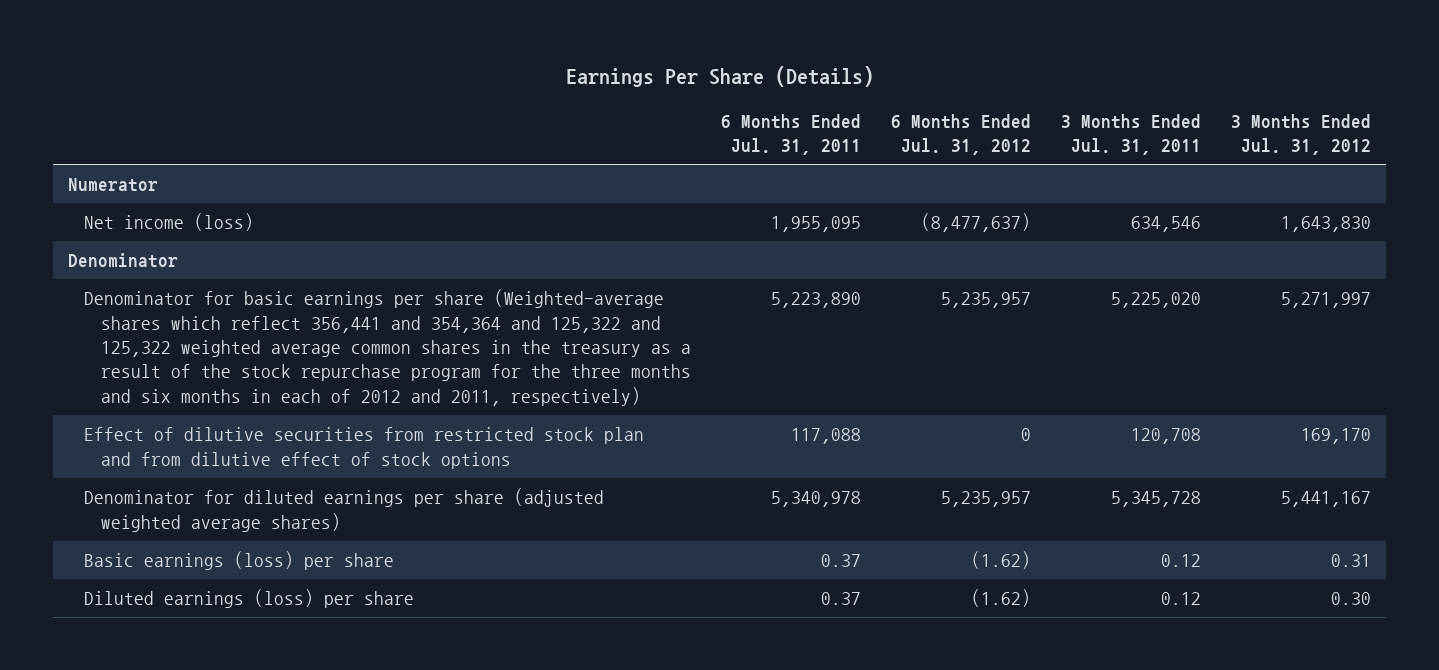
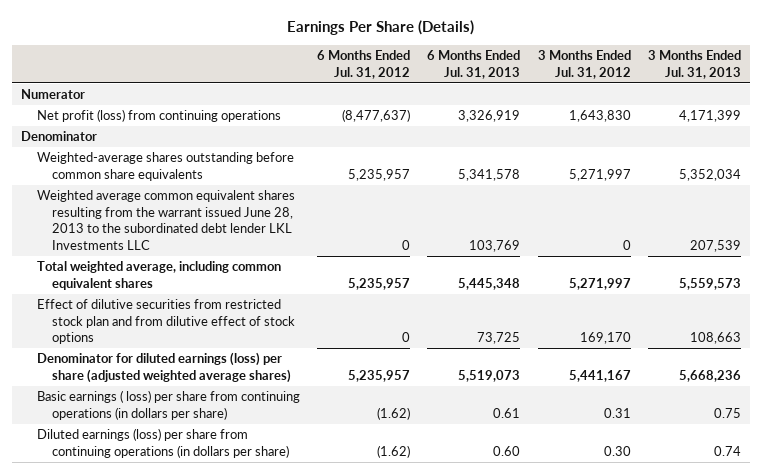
- | 6 Months Ended Jul. 31, 2011 | 6 Months Ended Jul. 31, 2012 | 3 Months Ended Jul. 31, 2011 | 3 Months Ended Jul. 31, 2012
+ | 6 Months Ended Jul. 31, 2012 | 6 Months Ended Jul. 31, 2013 | 3 Months Ended Jul. 31, 2012 | 3 Months Ended Jul. 31, 2013
- Net income (loss) | 1,955,095 | (8,477,637) | 634,546 | 1,643,830
+ Net profit (loss) from continuing operations | (8,477,637) | 3,326,919 | 1,643,830 | 4,171,399
- Denominator for basic earnings per share (Weighted-average shares which reflect 356,441 and 354,364 and 125,322 and 125,322 weighted average common shares in the treasury as a result of the stock repurchase program for the three months and six months in each of 2012 and 2011, respectively) | 5,223,890 | 5,235,957 | 5,225,020 | 5,271,997
+ Weighted-average shares outstanding before common share equivalents | 5,235,957 | 5,341,578 | 5,271,997 | 5,352,034
+ Weighted average common equivalent shares resulting from the warrant issued June 28, 2013 to the subordinated debt lender LKL Investments LLC | 0 | 103,769 | 0 | 207,539
+ Total weighted average, including common equivalent shares | 5,235,957 | 5,445,348 | 5,271,997 | 5,559,573
- Denominator for diluted earnings per share (adjusted weighted average shares) | 5,340,978 | 5,235,957 | 5,345,728 | 5,441,167
- Basic earnings (loss) per share | 0.37 | (1.62) | 0.12 | 0.31
- Diluted earnings (loss) per share | 0.37 | (1.62) | 0.12 | 0.30
+ Denominator for diluted earnings (loss) per share (adjusted weighted average shares) | 5,235,957 | 5,519,073 | 5,441,167 | 5,668,236
+ Basic earnings ( loss) per share from continuing operations (in dollars per share) | (1.62) | 0.61 | 0.31 | 0.75
+ Diluted earnings (loss) per share from continuing operations (in dollars per share) | (1.62) | 0.60 | 0.30 | 0.74

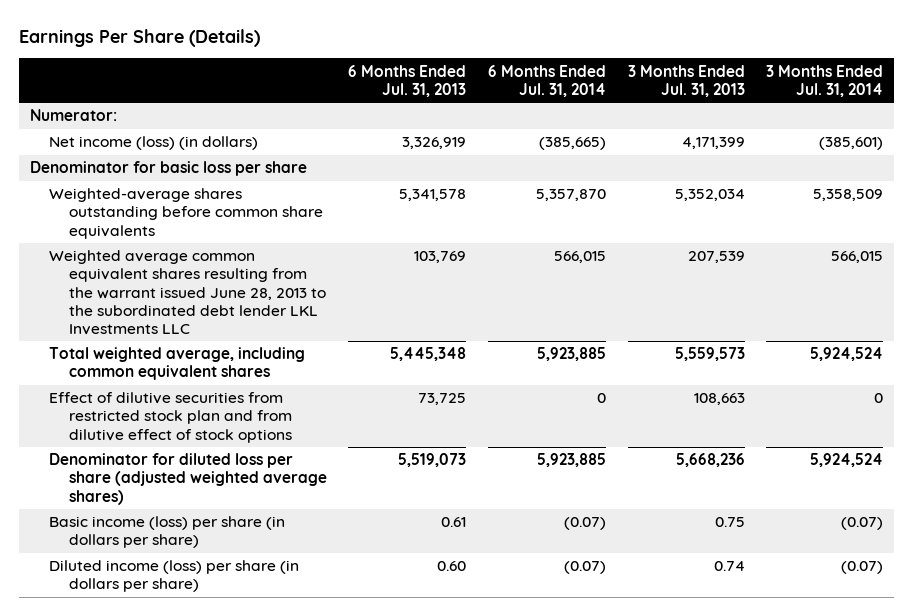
- | 6 Months Ended Jul. 31, 2012 | 6 Months Ended Jul. 31, 2013 | 3 Months Ended Jul. 31, 2012 | 3 Months Ended Jul. 31, 2013
+ | 6 Months Ended Jul. 31, 2013 | 6 Months Ended Jul. 31, 2014 | 3 Months Ended Jul. 31, 2013 | 3 Months Ended Jul. 31, 2014
- Numerator
- Net profit (loss) from continuing operations | (8,477,637) | 3,326,919 | 1,643,830 | 4,171,399
- Denominator
+ Numerator:
+ Net income (loss) (in dollars) | 3,326,919 | (385,665) | 4,171,399 | (385,601)
+ Denominator for basic loss per share
- Denominator for diluted earnings (loss) per share (adjusted weighted average shares) | 5,235,957 | 5,519,073 | 5,441,167 | 5,668,236
- Basic earnings ( loss) per share from continuing operations (in dollars per share) | (1.62) | 0.61 | 0.31 | 0.75
- Diluted earnings (loss) per share from continuing operations (in dollars per share) | (1.62) | 0.60 | 0.30 | 0.74
+ Denominator for diluted loss per share (adjusted weighted average shares) | 5,519,073 | 5,923,885 | 5,668,236 | 5,924,524
+ Basic income (loss) per share (in dollars per share) | 0.61 | (0.07) | 0.75 | (0.07)
+ Diluted income (loss) per share (in dollars per share) | 0.60 | (0.07) | 0.74 | (0.07)

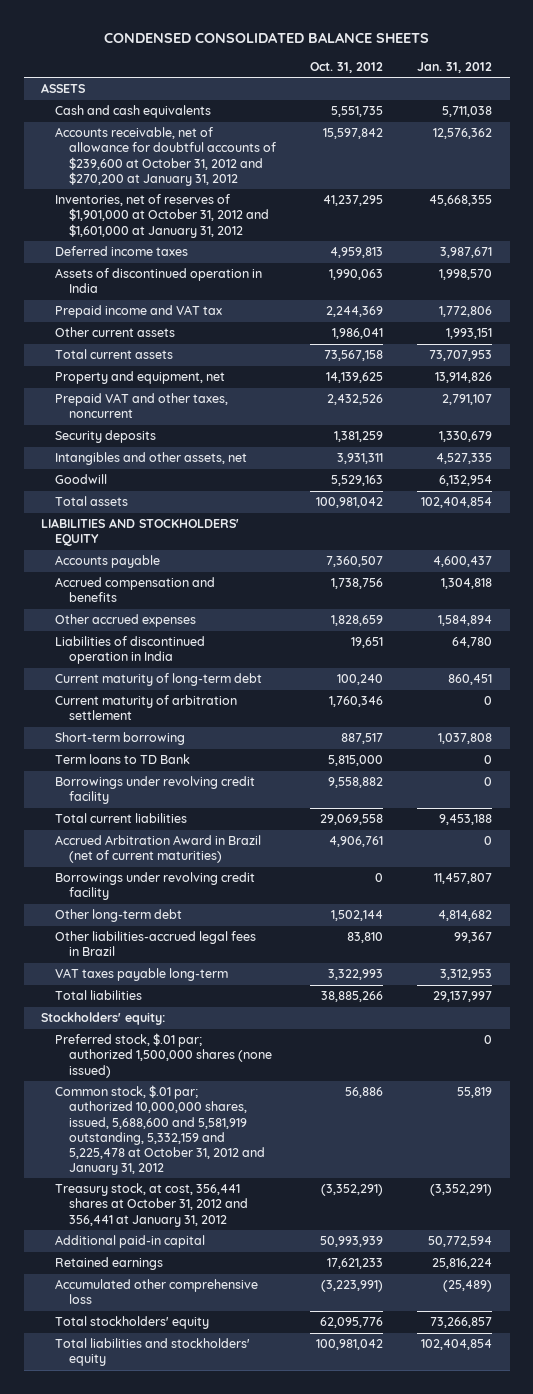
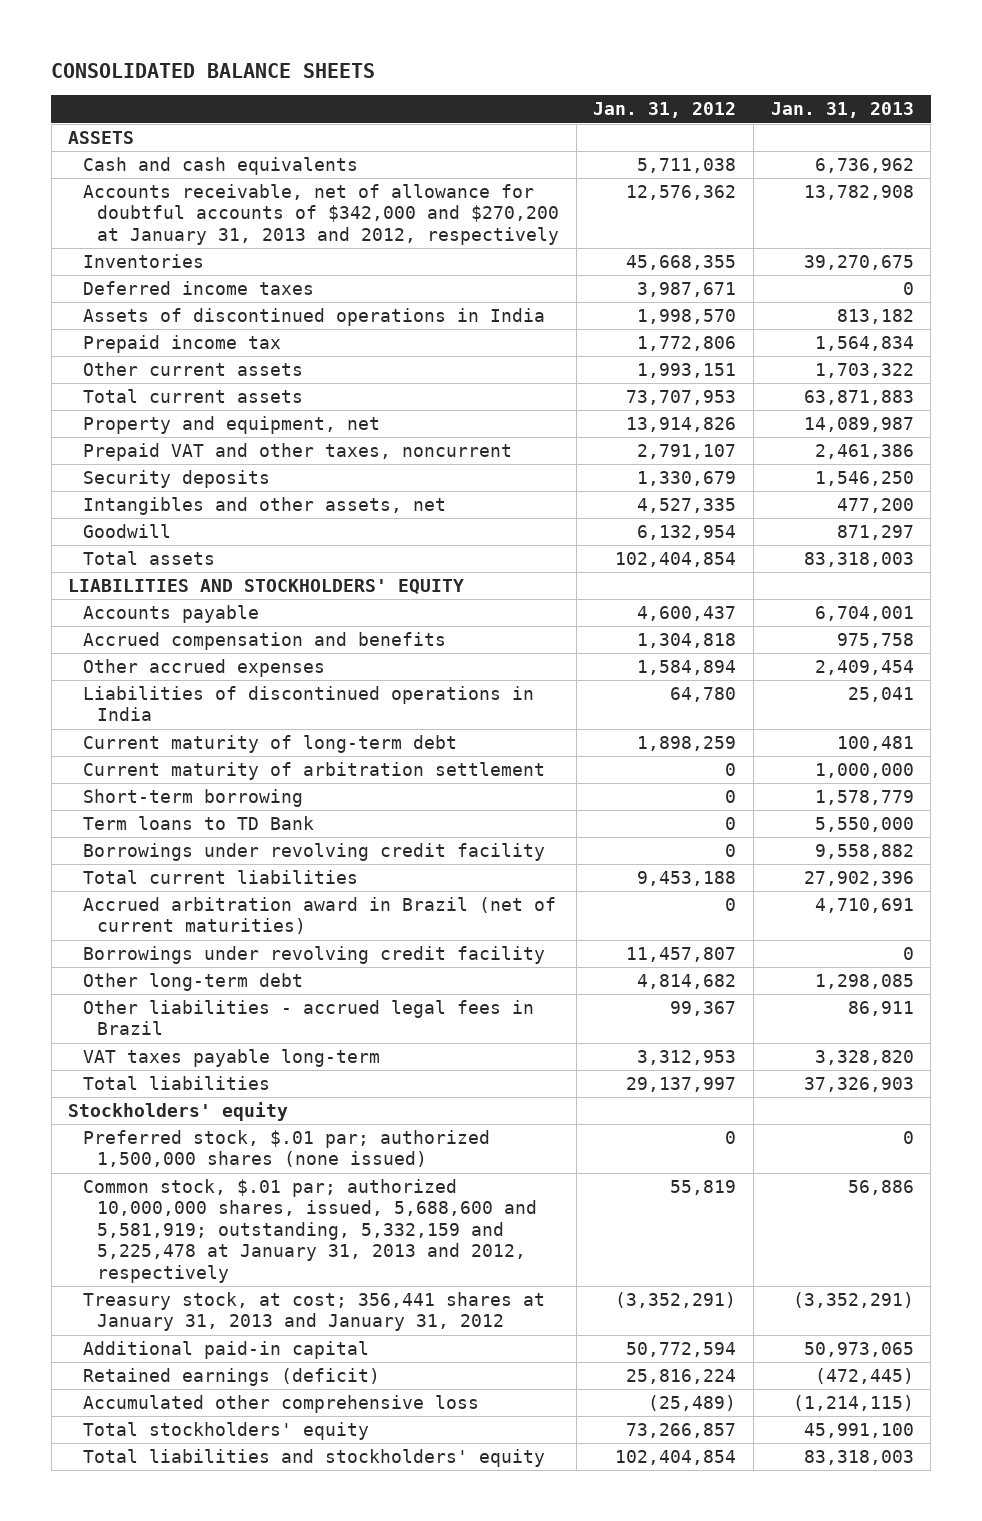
- CONDENSED CONSOLIDATED BALANCE SHEETS
+ CONSOLIDATED BALANCE SHEETS
- | Oct. 31, 2012 | Jan. 31, 2012
+ | Jan. 31, 2012 | Jan. 31, 2013
- Accounts receivable, net of allowance for doubtful accounts of $239,600 at October 31, 2012 and $270,200 at January 31, 2012 | 15,597,842 | 12,576,362
- Inventories, net of reserves of $1,901,000 at October 31, 2012 and $1,601,000 at January 31, 2012 | 41,237,295 | 45,668,355
+ Accounts receivable, net of allowance for doubtful accounts of $342,000 and $270,200 at January 31, 2013 and 2012, respectively | 12,576,362 | 13,782,908
+ Inventories | 45,668,355 | 39,270,675
- Assets of discontinued operation in India | 1,990,063 | 1,998,570
- Prepaid income and VAT tax | 2,244,369 | 1,772,806
+ Assets of discontinued operations in India | 1,998,570 | 813,182
+ Prepaid income tax | 1,772,806 | 1,564,834
- Liabilities of discontinued operation in India | 19,651 | 64,780
- Current maturity of long-term debt | 100,240 | 860,451
+ Liabilities of discontinued operations in India | 64,780 | 25,041
+ Current maturity of long-term debt | 1,898,259 | 100,481
- Short-term borrowing | 887,517 | 1,037,808
+ Short-term borrowing | 0 | 1,578,779
- Accrued Arbitration Award in Brazil (net of current maturities) | 4,906,761 | 0
+ Accrued arbitration award in Brazil (net of current maturities) | 0 | 4,710,691
- Other liabilities-accrued legal fees in Brazil | 83,810 | 99,367
+ Other liabilities - accrued legal fees in Brazil | 99,367 | 86,911
- Stockholders' equity:
+ Stockholders' equity
- Common stock, $.01 par; authorized 10,000,000 shares, issued, 5,688,600 and 5,581,919 outstanding, 5,332,159 and 5,225,478 at October 31, 2012 and January 31, 2012 | 56,886 | 55,819
- Treasury stock, at cost, 356,441 shares at October 31, 2012 and 356,441 at January 31, 2012 | (3,352,291) | (3,352,291)
+ Common stock, $.01 par; authorized 10,000,000 shares, issued, 5,688,600 and 5,581,919; outstanding, 5,332,159 and 5,225,478 at January 31, 2013 and 2012, respectively | 55,819 | 56,886
+ Treasury stock, at cost; 356,441 shares at January 31, 2013 and January 31, 2012 | (3,352,291) | (3,352,291)
- Retained earnings | 17,621,233 | 25,816,224
+ Retained earnings (deficit) | 25,816,224 | (472,445)

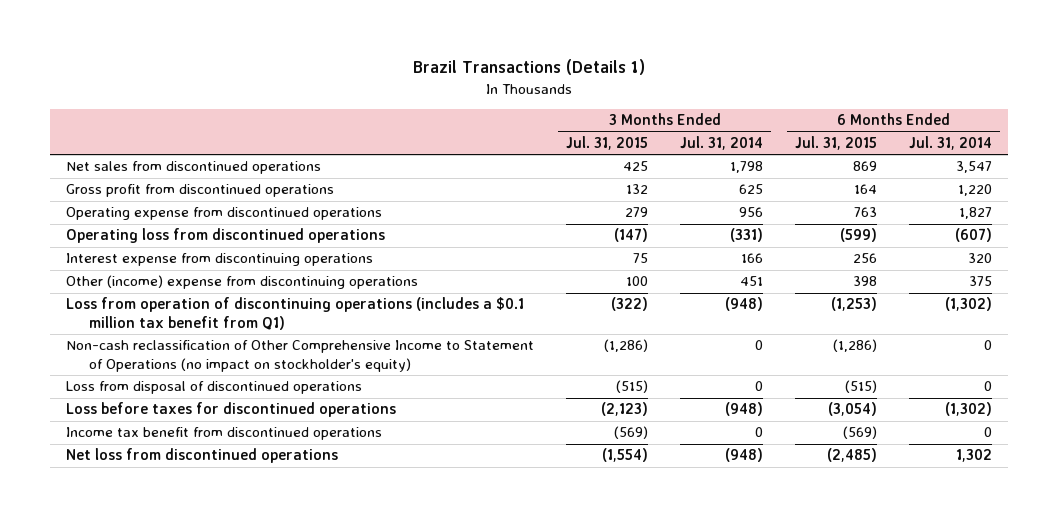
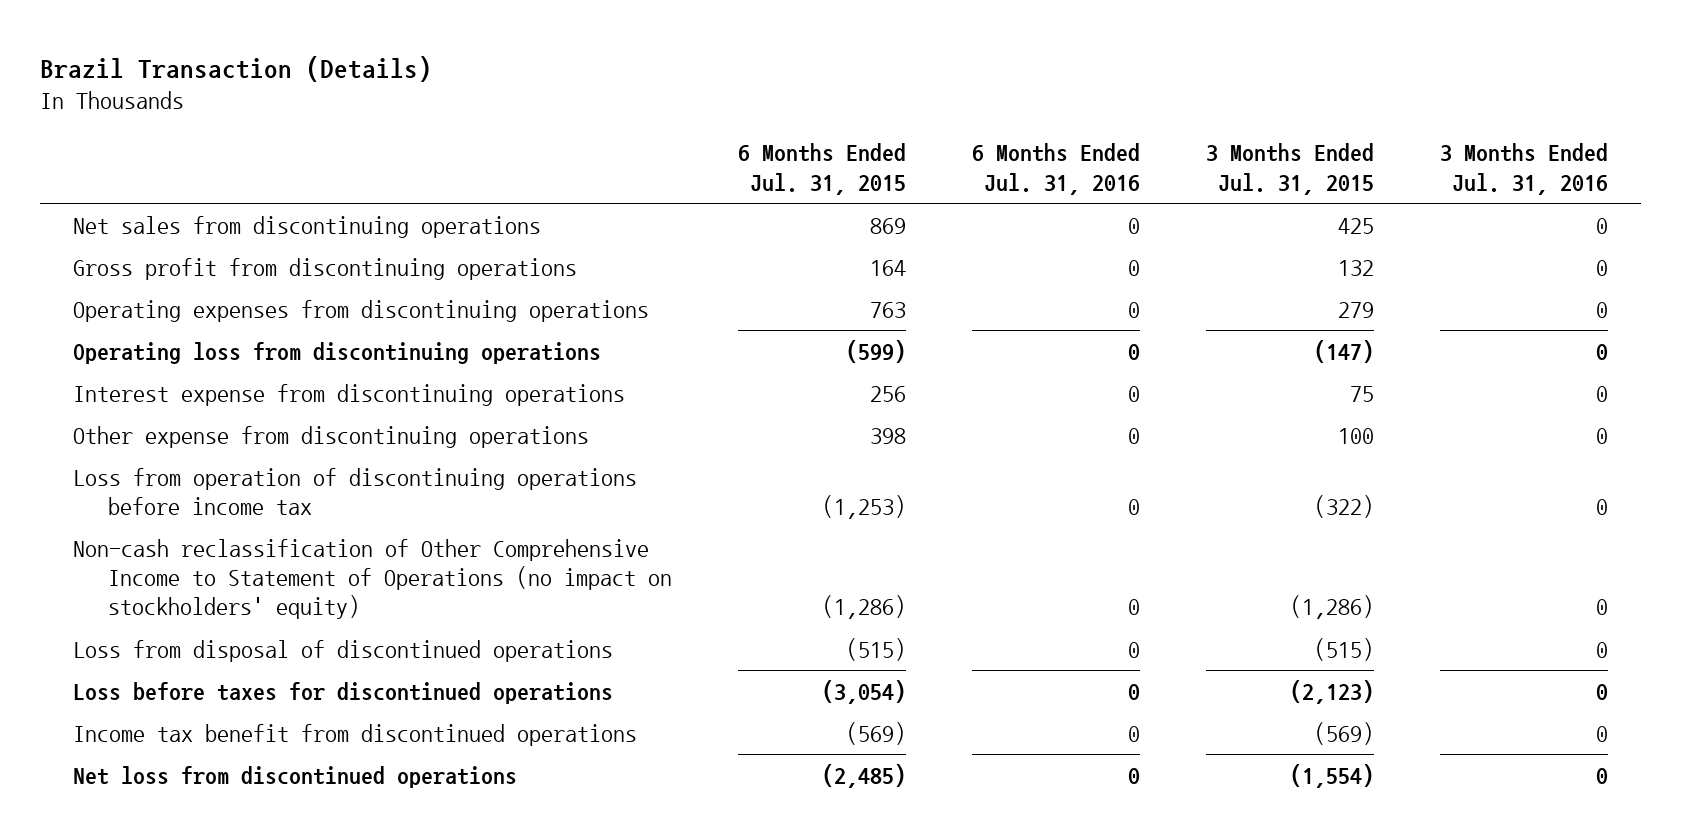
- Brazil Transactions (Details 1)
+ Brazil Transaction (Details)
- | 3 Months Ended Jul. 31, 2015 | 3 Months Ended Jul. 31, 2014 | 6 Months Ended Jul. 31, 2015 | 6 Months Ended Jul. 31, 2014
+ | 6 Months Ended Jul. 31, 2015 | 6 Months Ended Jul. 31, 2016 | 3 Months Ended Jul. 31, 2015 | 3 Months Ended Jul. 31, 2016
- Net sales from discontinued operations | 425 | 1,798 | 869 | 3,547
- Gross profit from discontinued operations | 132 | 625 | 164 | 1,220
- Operating expense from discontinued operations | 279 | 956 | 763 | 1,827
- Operating loss from discontinued operations | (147) | (331) | (599) | (607)
+ Net sales from discontinuing operations | 869 | 0 | 425 | 0
+ Gross profit from discontinuing operations | 164 | 0 | 132 | 0
+ Operating expenses from discontinuing operations | 763 | 0 | 279 | 0
+ Operating loss from discontinuing operations | (599) | 0 | (147) | 0
- Other (income) expense from discontinuing operations | 100 | 451 | 398 | 375
- Loss from operation of discontinuing operations (includes a $0.1 million tax benefit from Q1) | (322) | (948) | (1,253) | (1,302)
- Non-cash reclassification of Other Comprehensive Income to Statement of Operations (no impact on stockholder's equity) | (1,286) | 0 | (1,286) | 0
+ Other expense from discontinuing operations | 398 | 0 | 100 | 0
+ Loss from operation of discontinuing operations before income tax | (1,253) | 0 | (322) | 0
+ Non-cash reclassification of Other Comprehensive Income to Statement of Operations (no impact on stockholders' equity) | (1,286) | 0 | (1,286) | 0

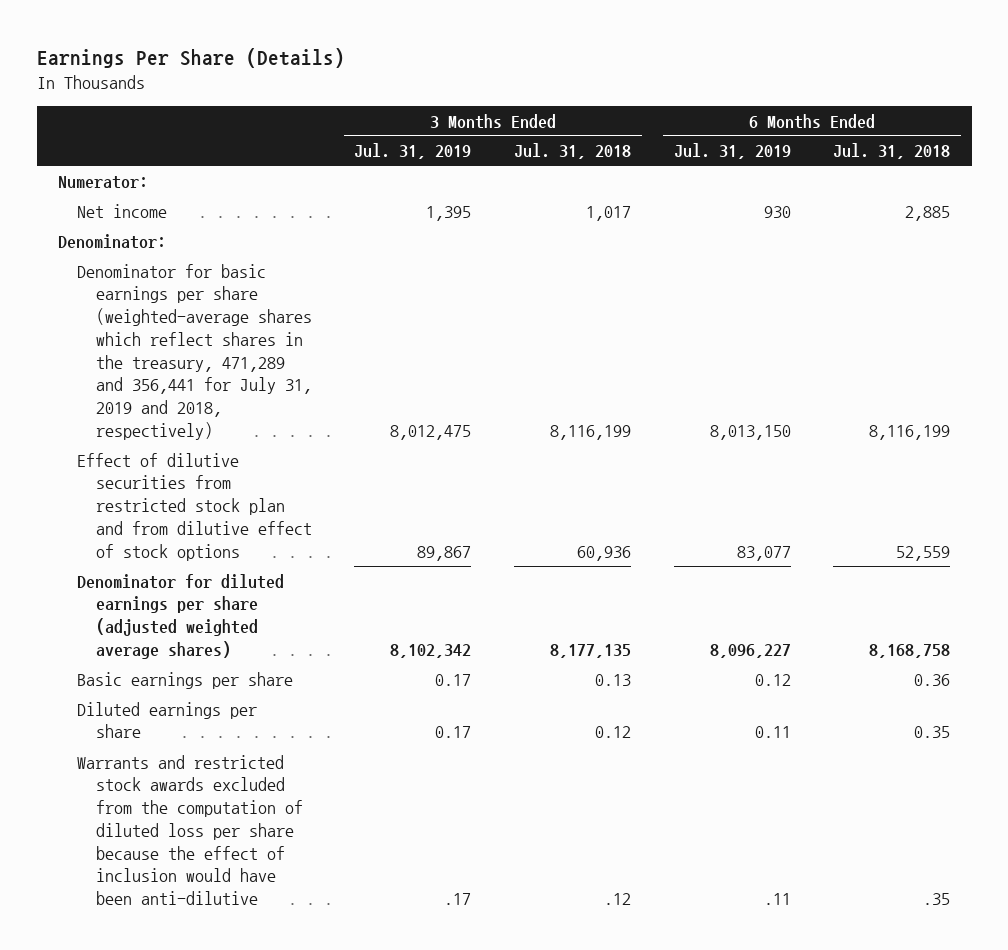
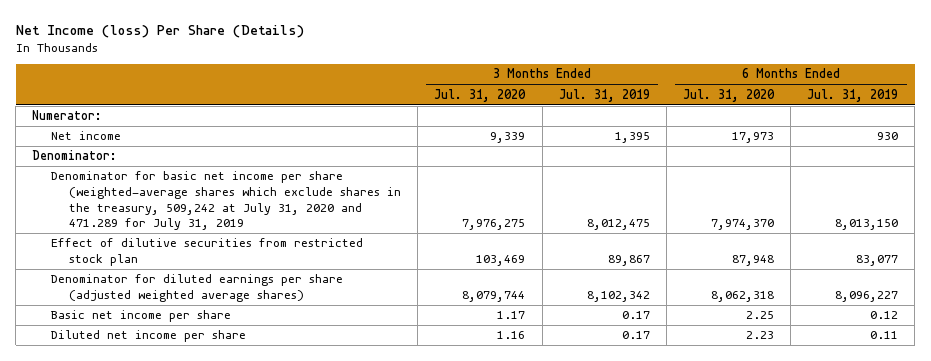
- Earnings Per Share (Details)
+ Net Income (loss) Per Share (Details)
- | 3 Months Ended Jul. 31, 2019 | 3 Months Ended Jul. 31, 2018 | 6 Months Ended Jul. 31, 2019 | 6 Months Ended Jul. 31, 2018
+ | 3 Months Ended Jul. 31, 2020 | 3 Months Ended Jul. 31, 2019 | 6 Months Ended Jul. 31, 2020 | 6 Months Ended Jul. 31, 2019
- Denominator for basic earnings per share (weighted-average shares which reflect shares in the treasury, 471,289 and 356,441 for July 31, 2019 and 2018, respectively) | 8,012,475 | 8,116,199 | 8,013,150 | 8,116,199
- Effect of dilutive securities from restricted stock plan and from dilutive effect of stock options | 89,867 | 60,936 | 83,077 | 52,559
+ Denominator for basic net income per share (weighted-average shares which exclude shares in the treasury, 509,242 at July 31, 2020 and 471.289 for July 31, 2019 | 7,976,275 | 8,012,475 | 7,974,370 | 8,013,150
+ Effect of dilutive securities from restricted stock plan | 103,469 | 89,867 | 87,948 | 83,077
- Basic earnings per share | 0.17 | 0.13 | 0.12 | 0.36
- Diluted earnings per share | 0.17 | 0.12 | 0.11 | 0.35
- Warrants and restricted stock awards excluded from the computation of diluted loss per share because the effect of inclusion would have been anti-dilutive | .17 | .12 | .11 | .35
+ Basic net income per share | 1.17 | 0.17 | 2.25 | 0.12
+ Diluted net income per share | 1.16 | 0.17 | 2.23 | 0.11

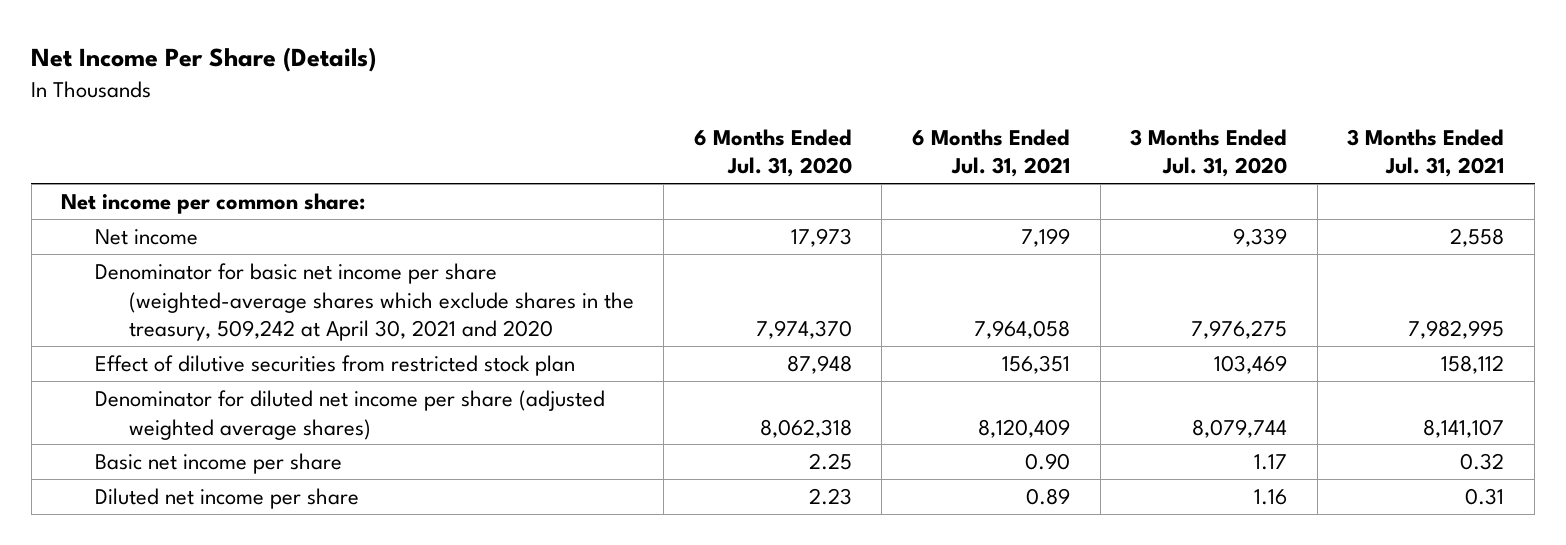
- Net Income (loss) Per Share (Details)
+ Net Income Per Share (Details)
- | 3 Months Ended Jul. 31, 2020 | 3 Months Ended Jul. 31, 2019 | 6 Months Ended Jul. 31, 2020 | 6 Months Ended Jul. 31, 2019
+ | 6 Months Ended Jul. 31, 2020 | 6 Months Ended Jul. 31, 2021 | 3 Months Ended Jul. 31, 2020 | 3 Months Ended Jul. 31, 2021
- Numerator:
+ Net income per common share:
- Denominator:
- Denominator for basic net income per share (weighted-average shares which exclude shares in the treasury, 509,242 at July 31, 2020 and 471.289 for July 31, 2019 | 7,976,275 | 8,012,475 | 7,974,370 | 8,013,150
+ Denominator for basic net income per share (weighted-average shares which exclude shares in the treasury, 509,242 at April 30, 2021 and 2020 | 7,974,370 | 7,964,058 | 7,976,275 | 7,982,995
- Denominator for diluted earnings per share (adjusted weighted average shares) | 8,079,744 | 8,102,342 | 8,062,318 | 8,096,227
+ Denominator for diluted net income per share (adjusted weighted average shares) | 8,062,318 | 8,120,409 | 8,079,744 | 8,141,107

